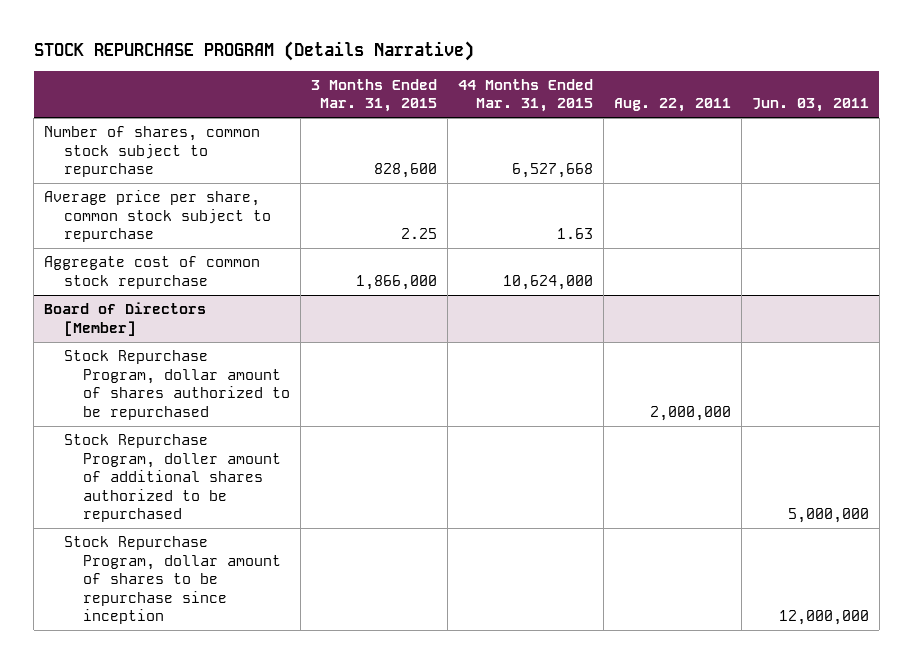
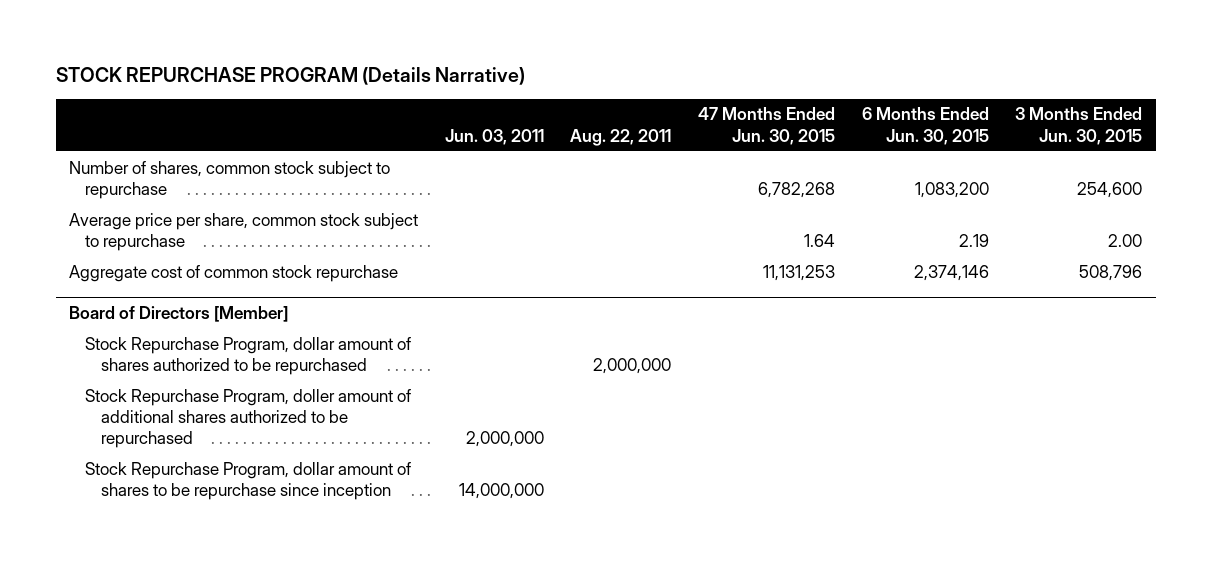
- | 3 Months Ended Mar. 31, 2015 | 44 Months Ended Mar. 31, 2015 | Aug. 22, 2011 | Jun. 03, 2011
+ | Jun. 03, 2011 | Aug. 22, 2011 | 47 Months Ended Jun. 30, 2015 | 6 Months Ended Jun. 30, 2015 | 3 Months Ended Jun. 30, 2015
@ Board of Directors [Member]
- Stock Repurchase Program, doller amount of additional shares authorized to be repurchased | | | | 5,000,000
- Stock Repurchase Program, dollar amount of shares to be repurchase since inception | | | | 12,000,000
+ Stock Repurchase Program, doller amount of additional shares authorized to be repurchased | 2,000,000 | | | |
+ Stock Repurchase Program, dollar amount of shares to be repurchase since inception | 14,000,000 | | | |

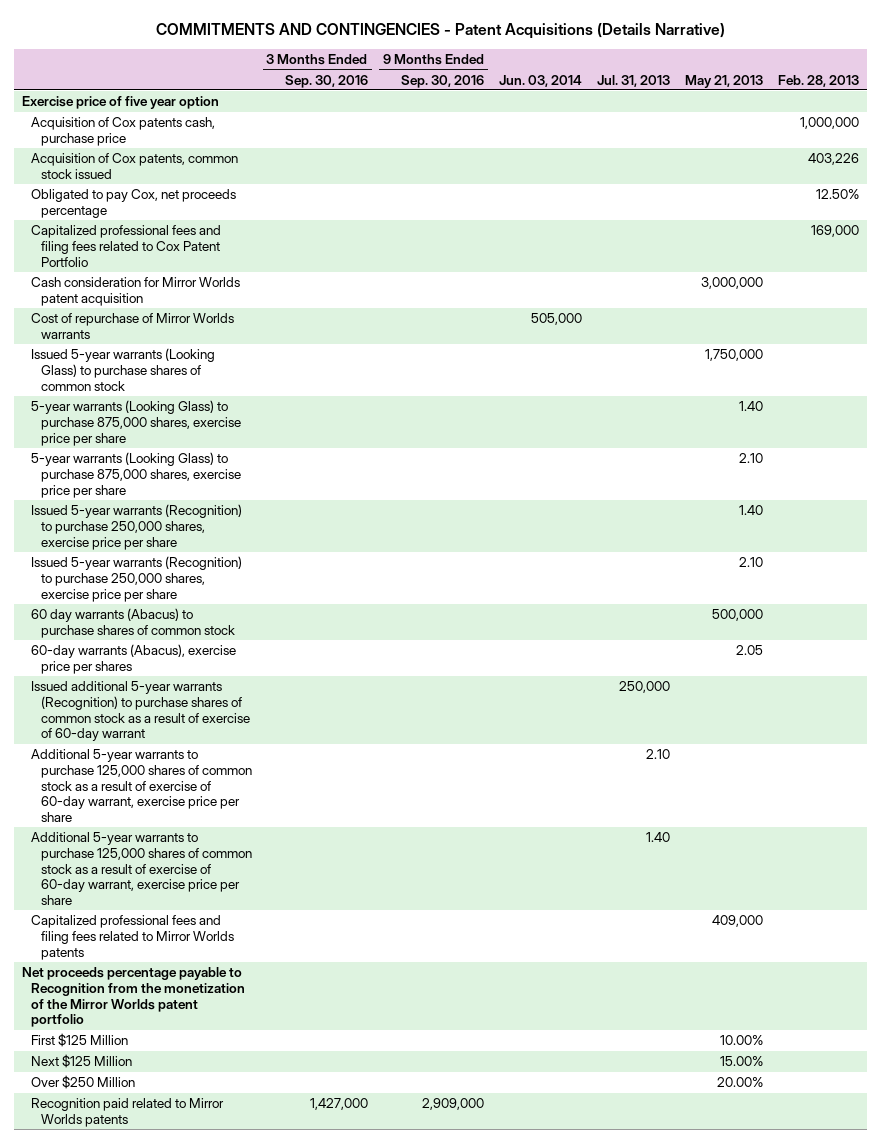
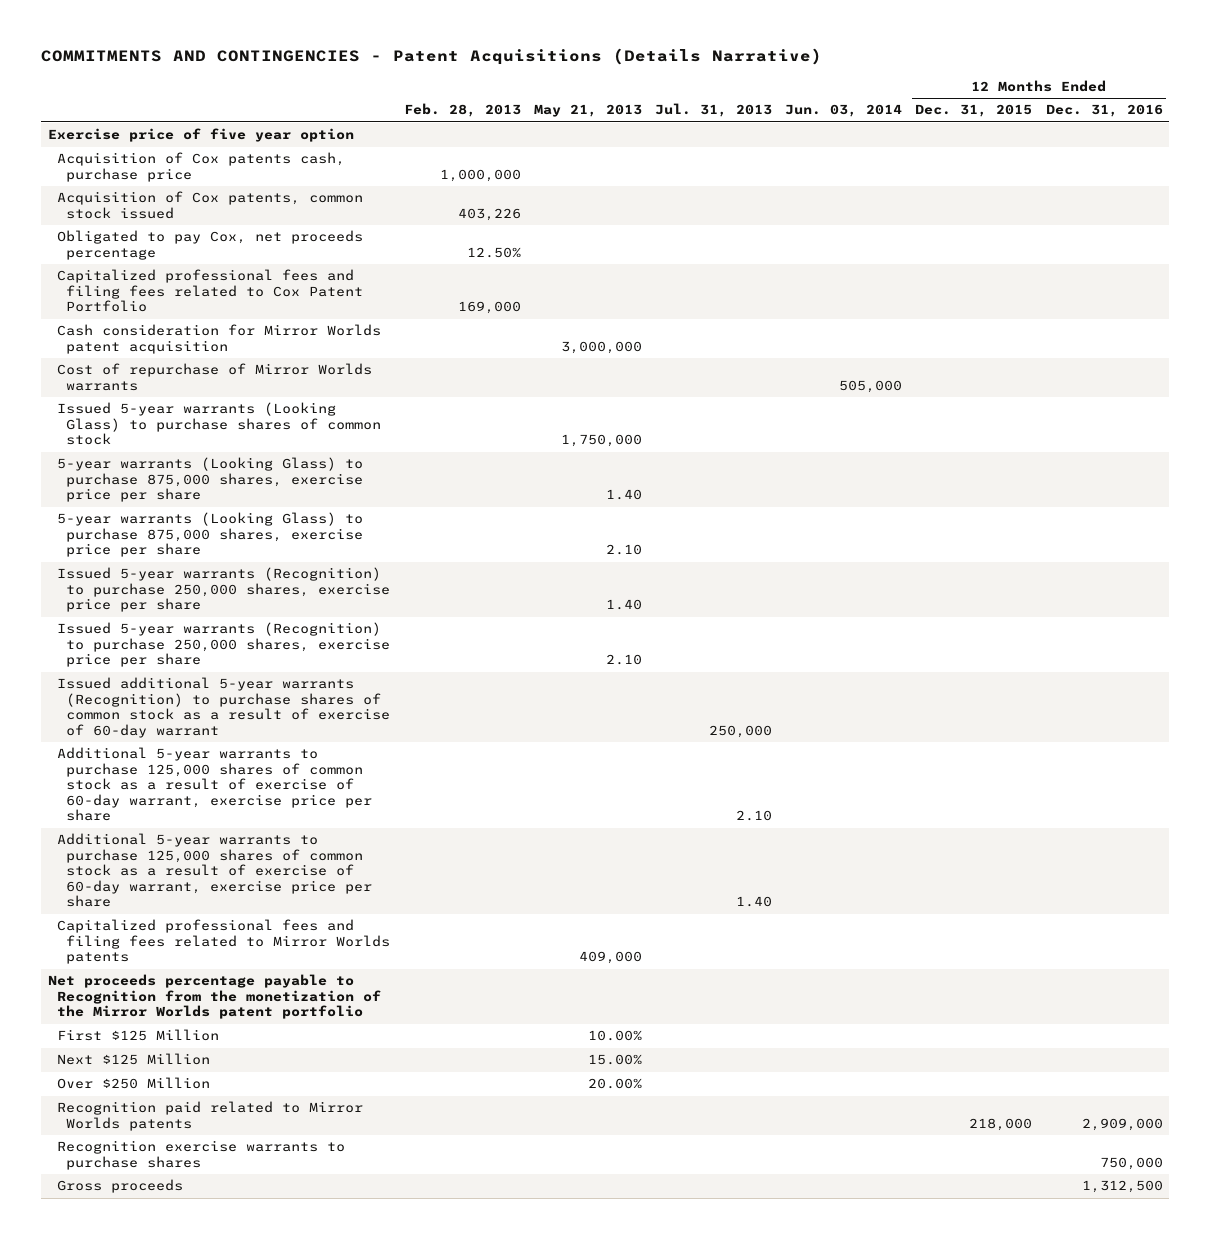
- | 3 Months Ended Sep. 30, 2016 | 9 Months Ended Sep. 30, 2016 | Jun. 03, 2014 | Jul. 31, 2013 | May 21, 2013 | Feb. 28, 2013
+ | Feb. 28, 2013 | May 21, 2013 | Jul. 31, 2013 | Jun. 03, 2014 | 12 Months Ended Dec. 31, 2015 | 12 Months Ended Dec. 31, 2016
- 60 day warrants (Abacus) to purchase shares of common stock | | | | | 500,000 |
- 60-day warrants (Abacus), exercise price per shares | | | | | 2.05 |
+ Recognition exercise warrants to purchase shares | | | | | | 750,000
+ Gross proceeds | | | | | | 1,312,500

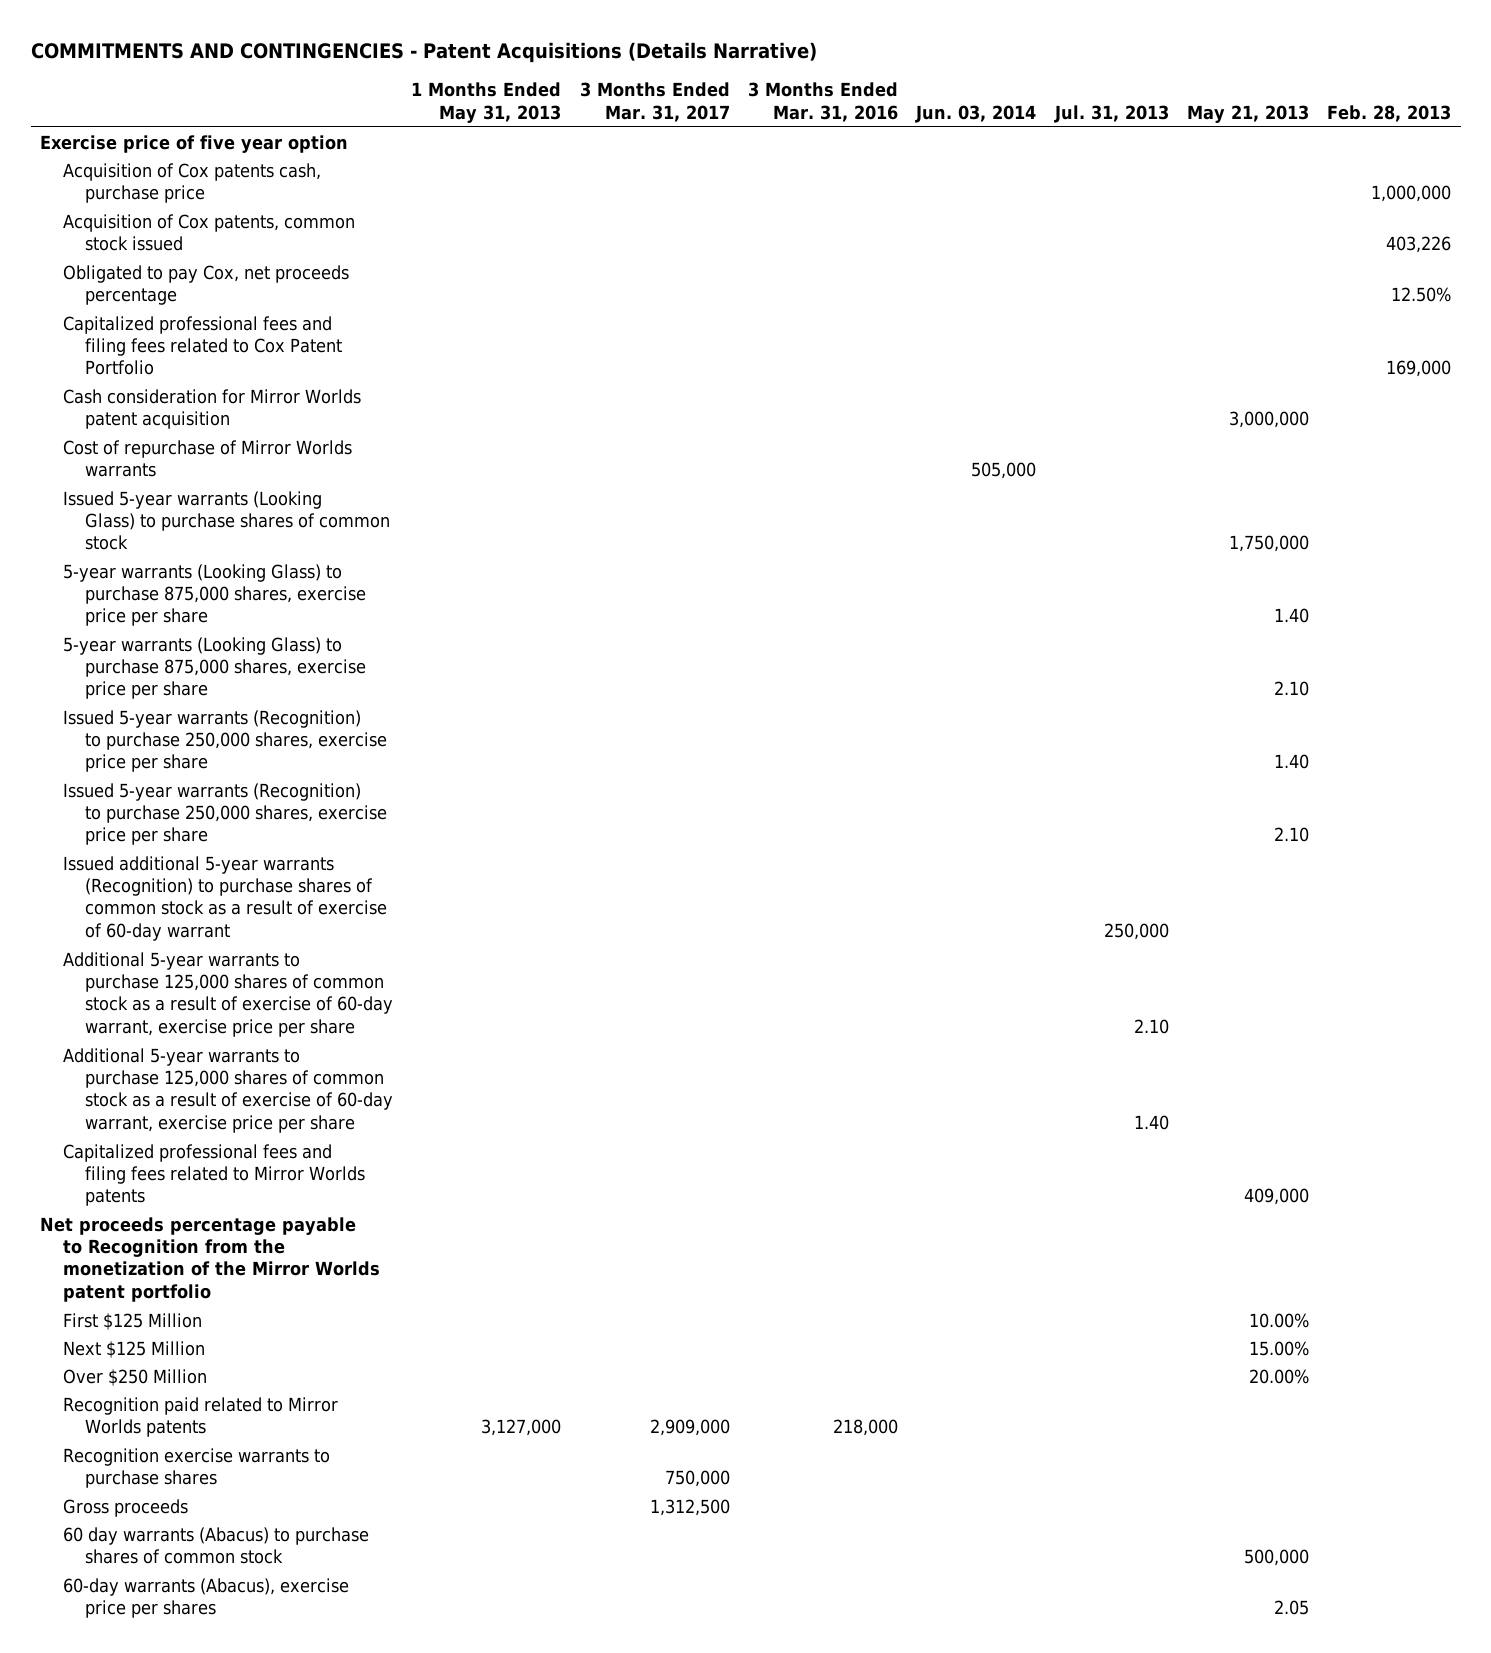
- | Feb. 28, 2013 | May 21, 2013 | Jul. 31, 2013 | Jun. 03, 2014 | 12 Months Ended Dec. 31, 2015 | 12 Months Ended Dec. 31, 2016
+ | 1 Months Ended May 31, 2013 | 3 Months Ended Mar. 31, 2017 | 3 Months Ended Mar. 31, 2016 | Jun. 03, 2014 | Jul. 31, 2013 | May 21, 2013 | Feb. 28, 2013
+ 60 day warrants (Abacus) to purchase shares of common stock | | | | | | 500,000 |
+ 60-day warrants (Abacus), exercise price per shares | | | | | | 2.05 |

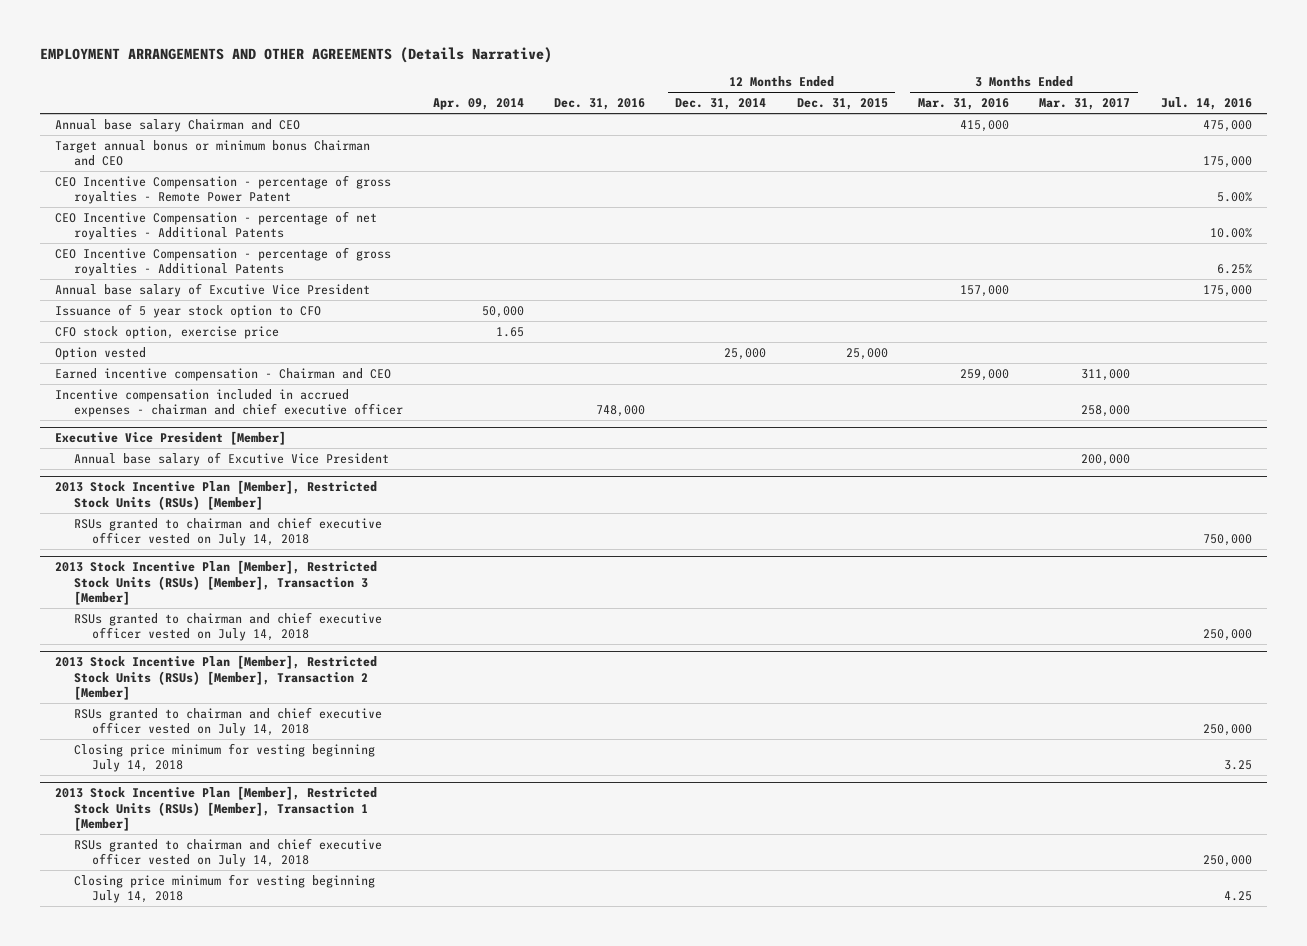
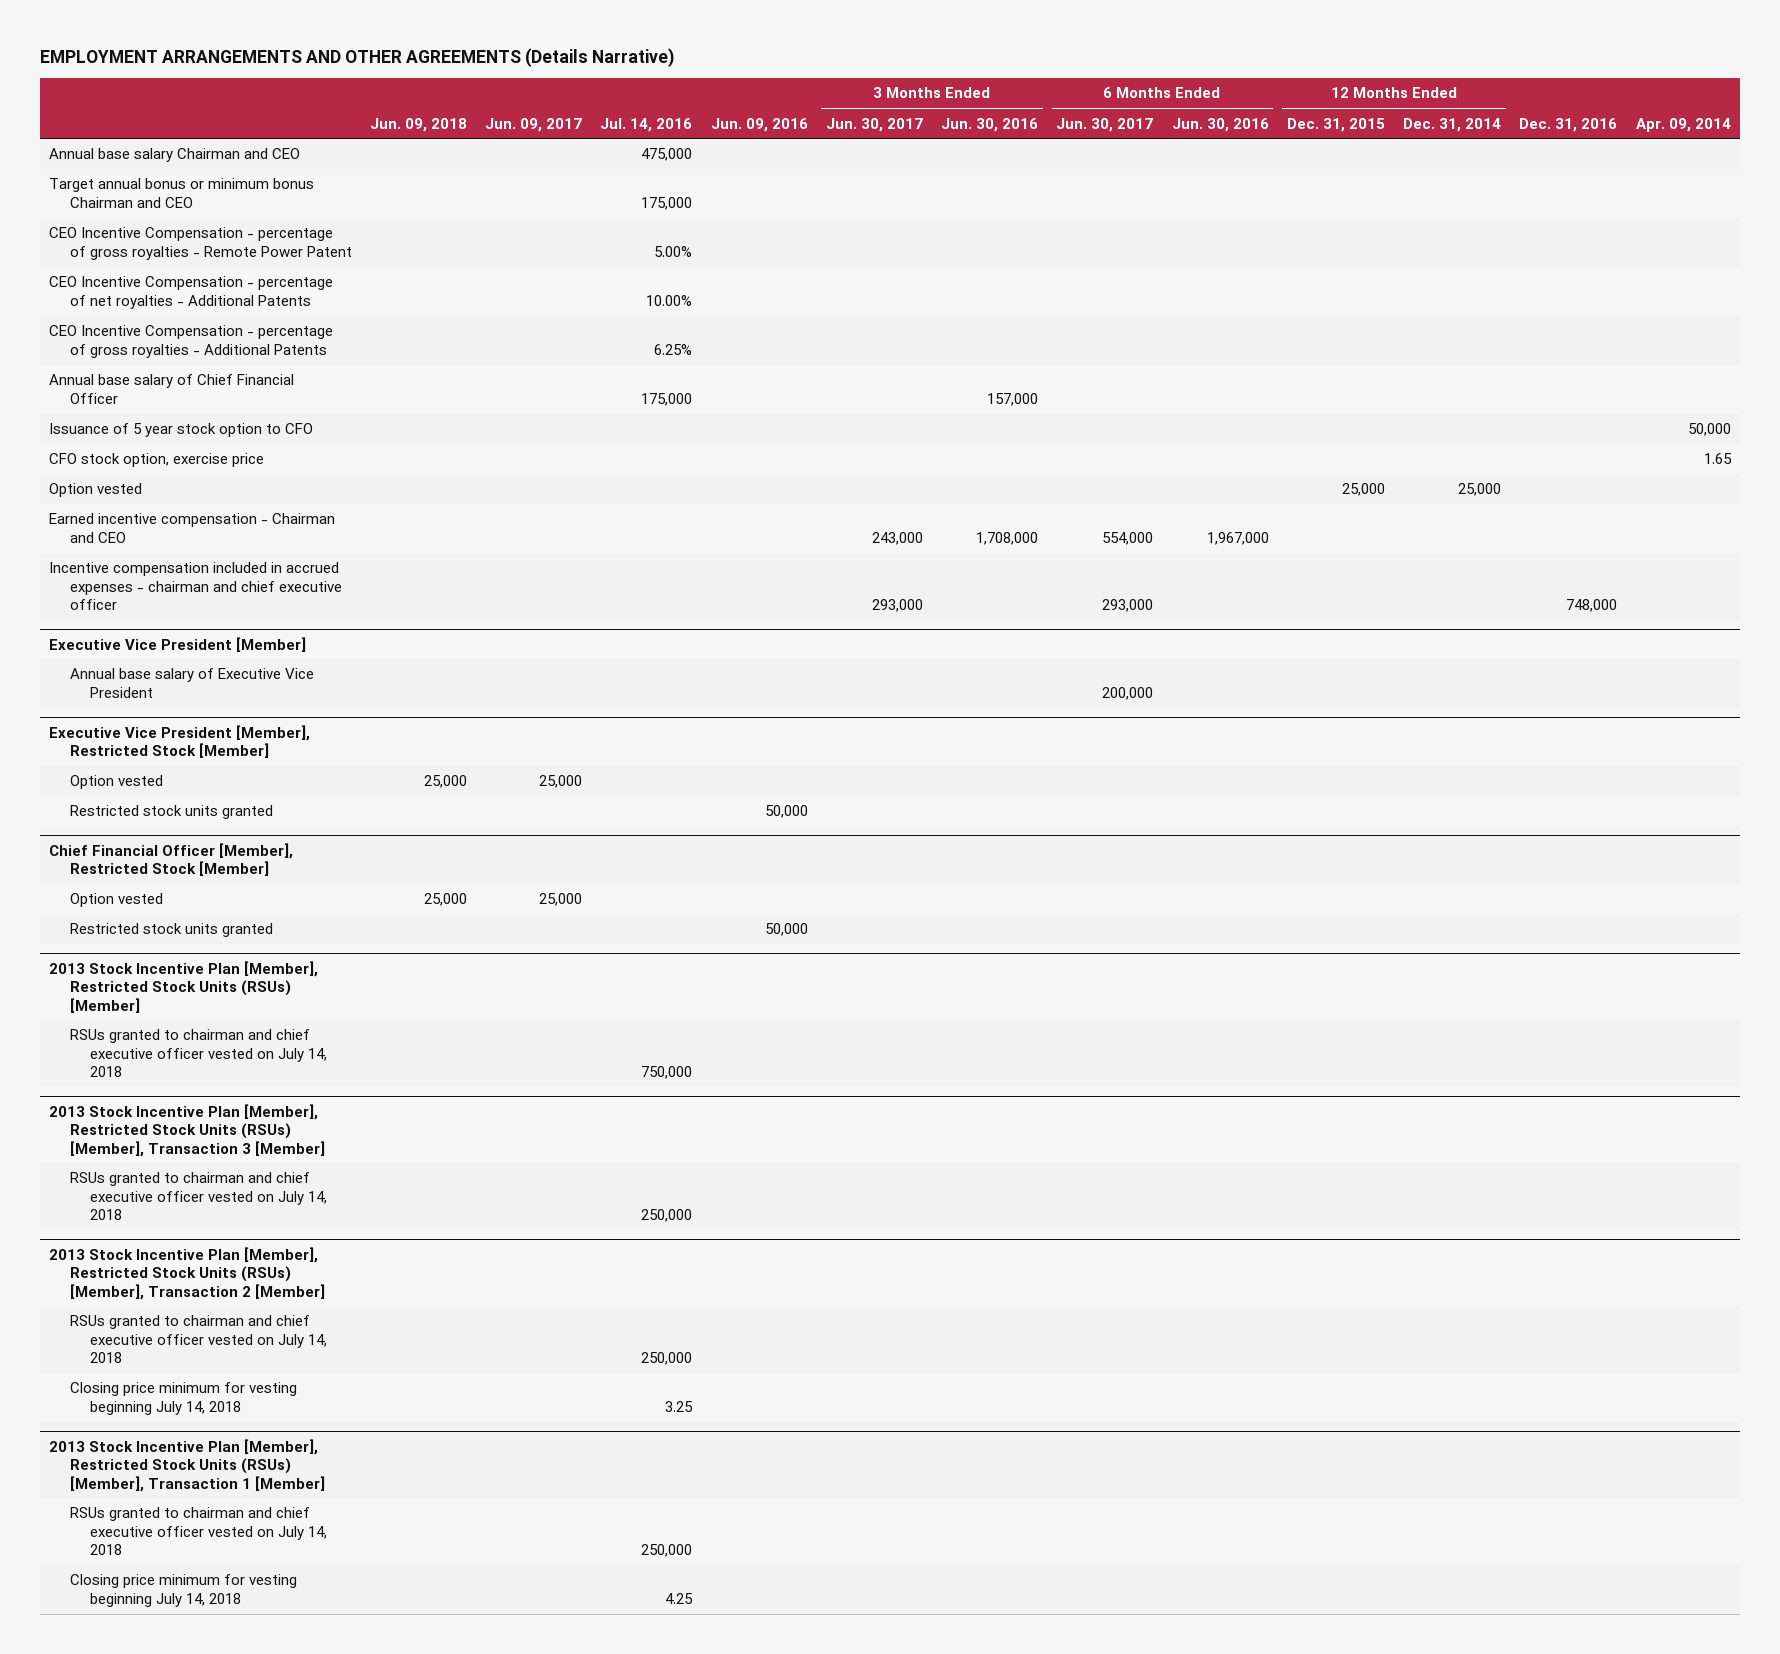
- | Apr. 09, 2014 | Dec. 31, 2016 | 12 Months Ended Dec. 31, 2014 | 12 Months Ended Dec. 31, 2015 | 3 Months Ended Mar. 31, 2016 | 3 Months Ended Mar. 31, 2017 | Jul. 14, 2016
+ | Jun. 09, 2018 | Jun. 09, 2017 | Jul. 14, 2016 | Jun. 09, 2016 | 3 Months Ended Jun. 30, 2017 | 3 Months Ended Jun. 30, 2016 | 6 Months Ended Jun. 30, 2017 | 6 Months Ended Jun. 30, 2016 | 12 Months Ended Dec. 31, 2015 | 12 Months Ended Dec. 31, 2014 | Dec. 31, 2016 | Apr. 09, 2014
- Annual base salary of Excutive Vice President | | | | | 157,000 | | 175,000
+ Annual base salary of Chief Financial Officer | | | 175,000 | | | 157,000 | | | | | |
@ Executive Vice President [Member]
- Annual base salary of Excutive Vice President | | | | | | 200,000 |
+ Annual base salary of Executive Vice President | | | | | | | 200,000 | | | | |
+ Executive Vice President [Member], Restricted Stock [Member]
+ Option vested | 25,000 | 25,000 | | | | | | | | | |
+ Restricted stock units granted | | | | 50,000 | | | | | | | |
+ Chief Financial Officer [Member], Restricted Stock [Member]
+ Option vested | 25,000 | 25,000 | | | | | | | | | |
+ Restricted stock units granted | | | | 50,000 | | | | | | | |

